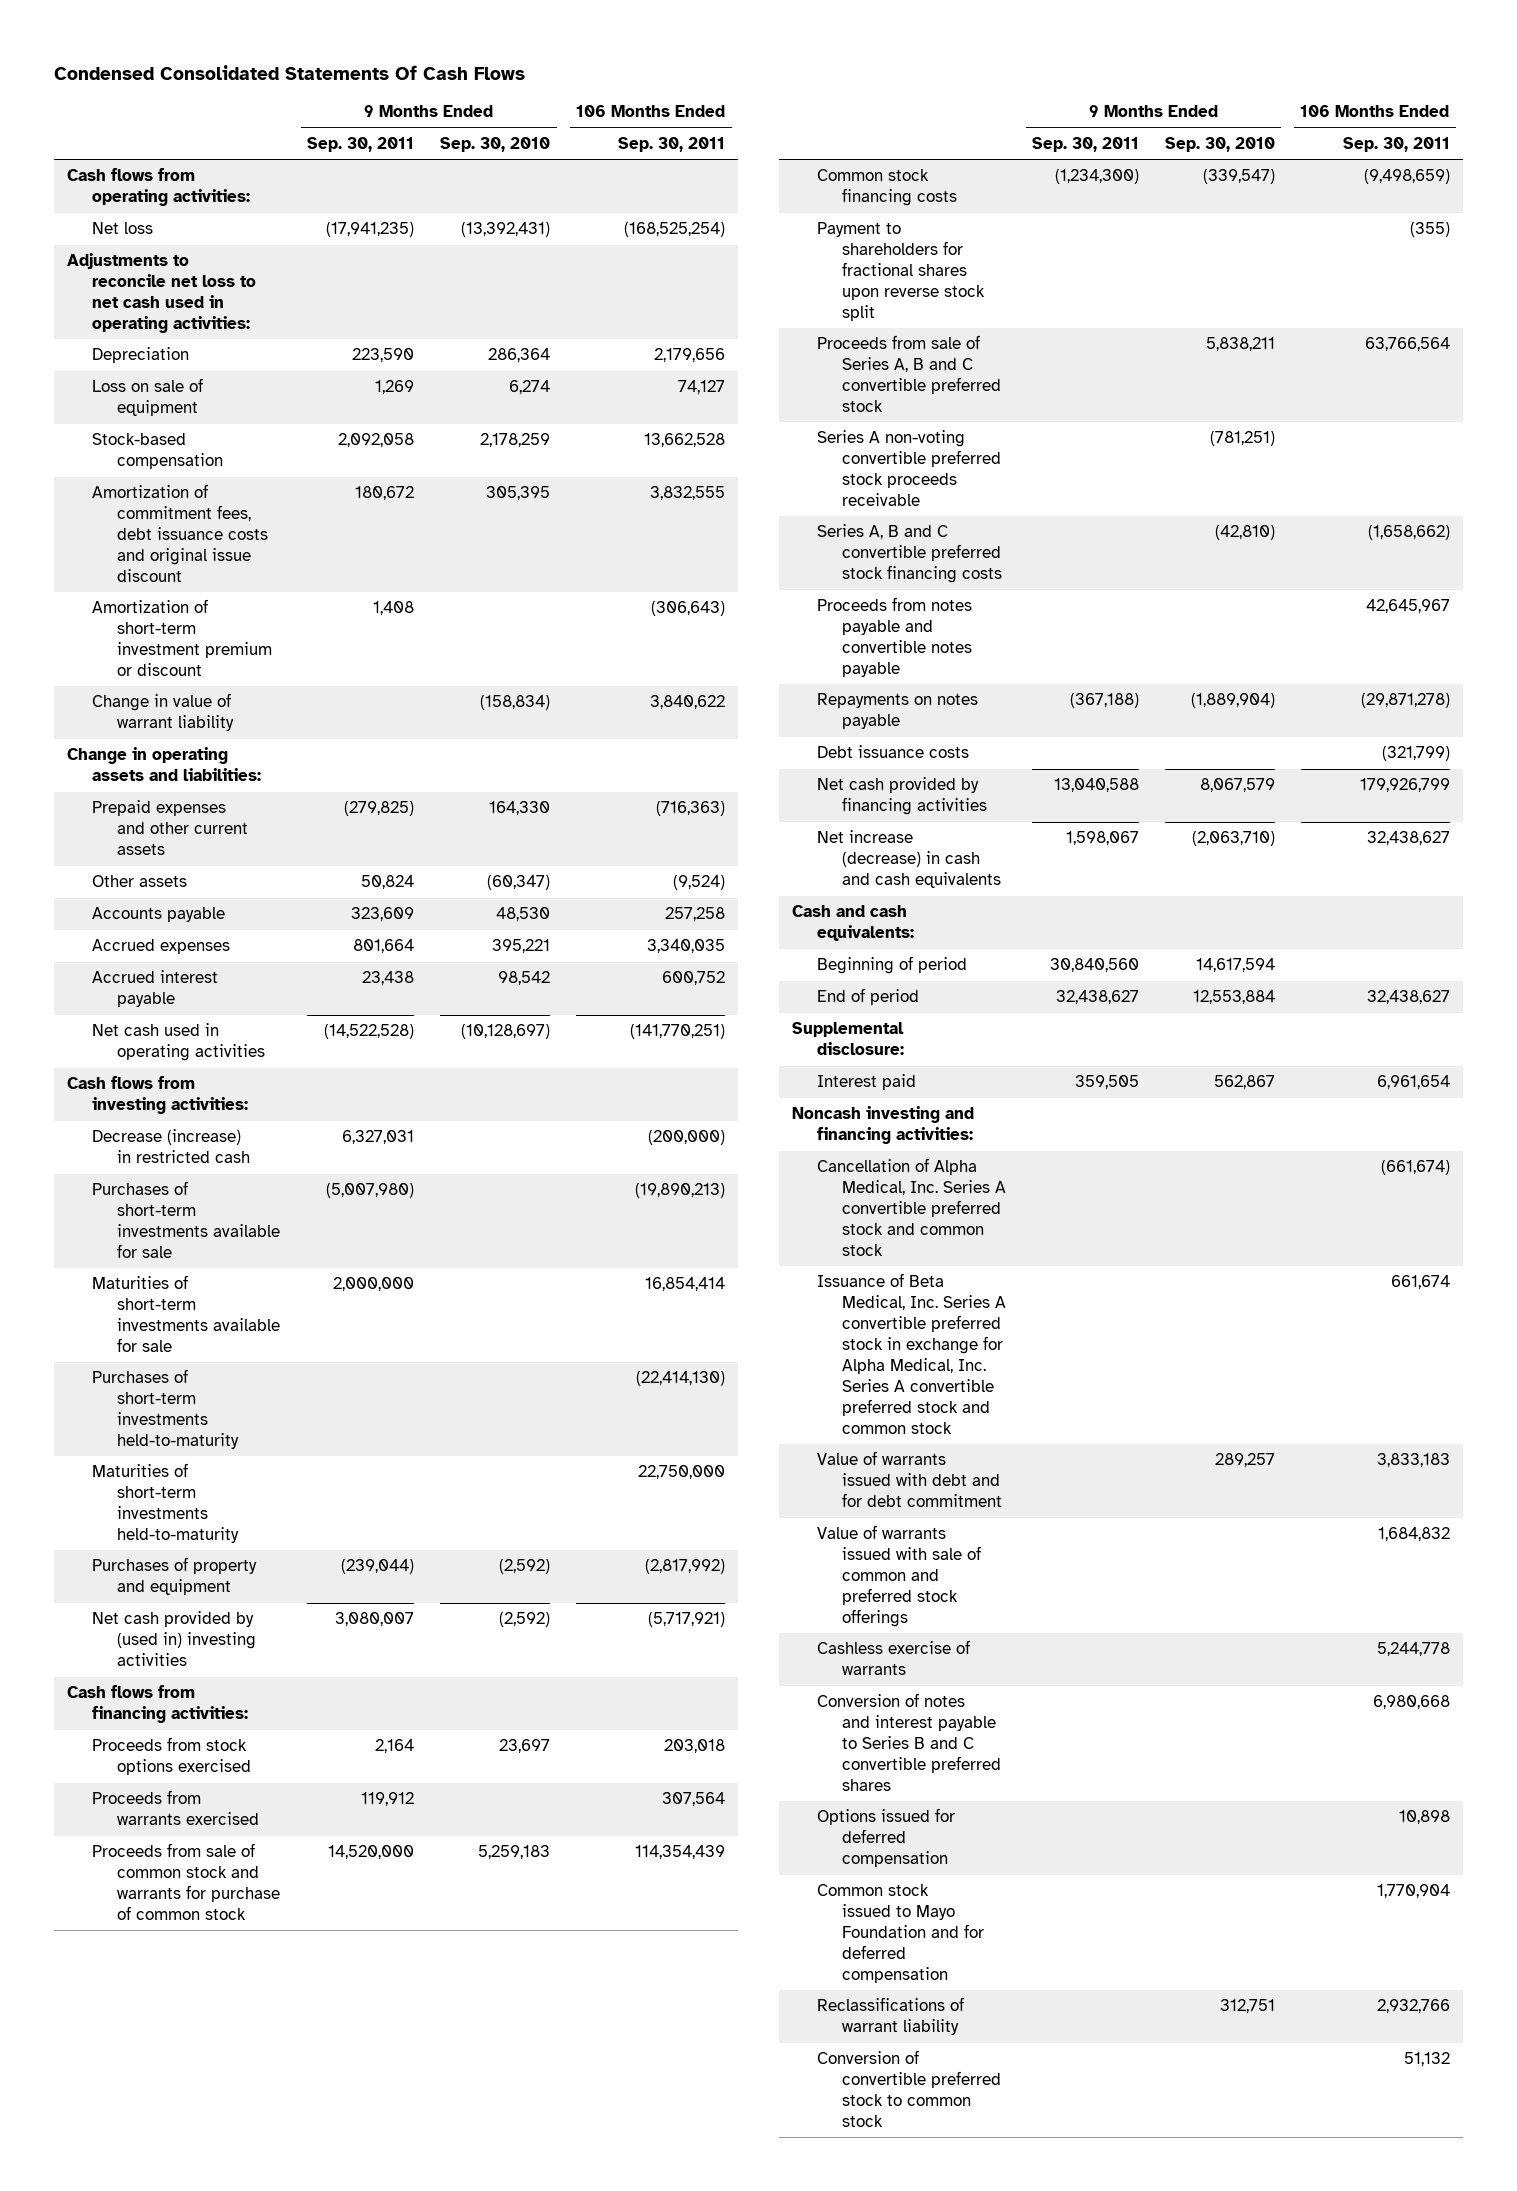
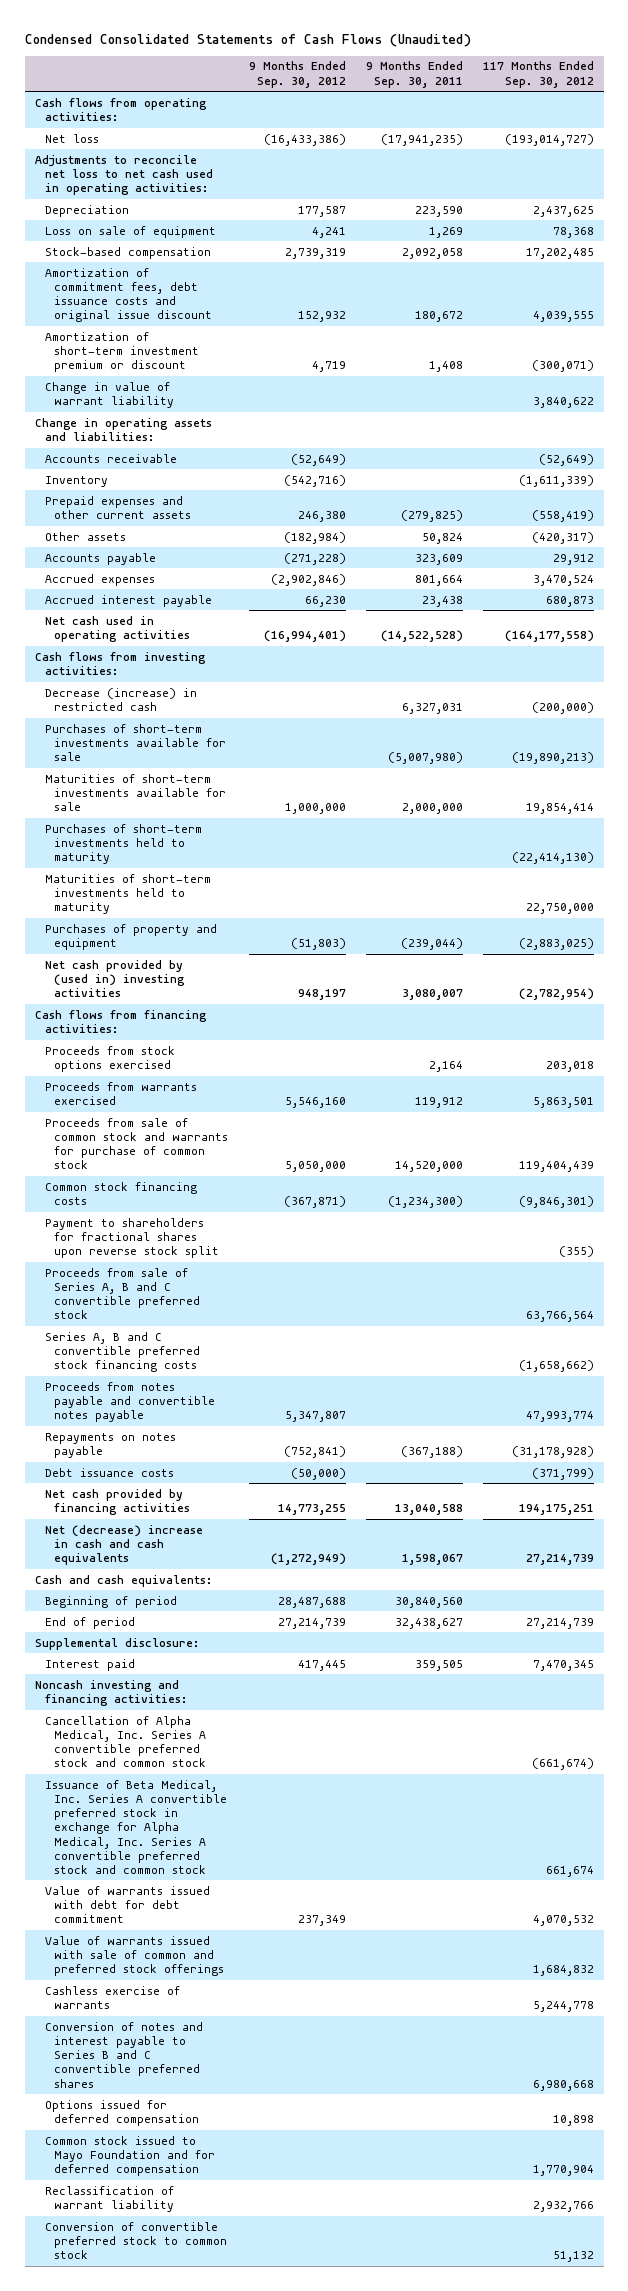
- Condensed Consolidated Statements Of Cash Flows
+ Condensed Consolidated Statements of Cash Flows (Unaudited)
- | 9 Months Ended Sep. 30, 2011 | 9 Months Ended Sep. 30, 2010 | 106 Months Ended Sep. 30, 2011
+ | 9 Months Ended Sep. 30, 2012 | 9 Months Ended Sep. 30, 2011 | 117 Months Ended Sep. 30, 2012
+ Accounts receivable | (52,649) | | (52,649)
+ Inventory | (542,716) | | (1,611,339)
- Purchases of short-term investments held-to-maturity | | | (22,414,130)
- Maturities of short-term investments held-to-maturity | | | 22,750,000
+ Purchases of short-term investments held to maturity | | | (22,414,130)
+ Maturities of short-term investments held to maturity | | | 22,750,000
- Series A non-voting convertible preferred stock proceeds receivable | | (781,251) |
- Net increase (decrease) in cash and cash equivalents | 1,598,067 | (2,063,710) | 32,438,627
+ Net (decrease) increase in cash and cash equivalents | (1,272,949) | 1,598,067 | 27,214,739
- Value of warrants issued with debt and for debt commitment | | 289,257 | 3,833,183
+ Value of warrants issued with debt for debt commitment | 237,349 | | 4,070,532
- Reclassifications of warrant liability | | 312,751 | 2,932,766
+ Reclassification of warrant liability | | | 2,932,766

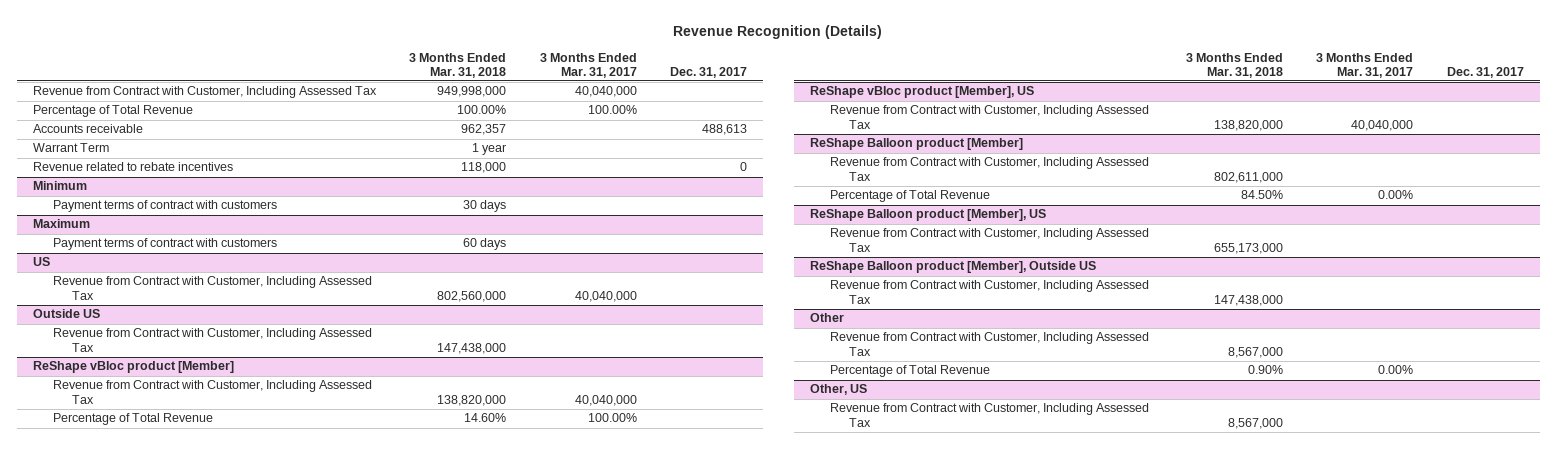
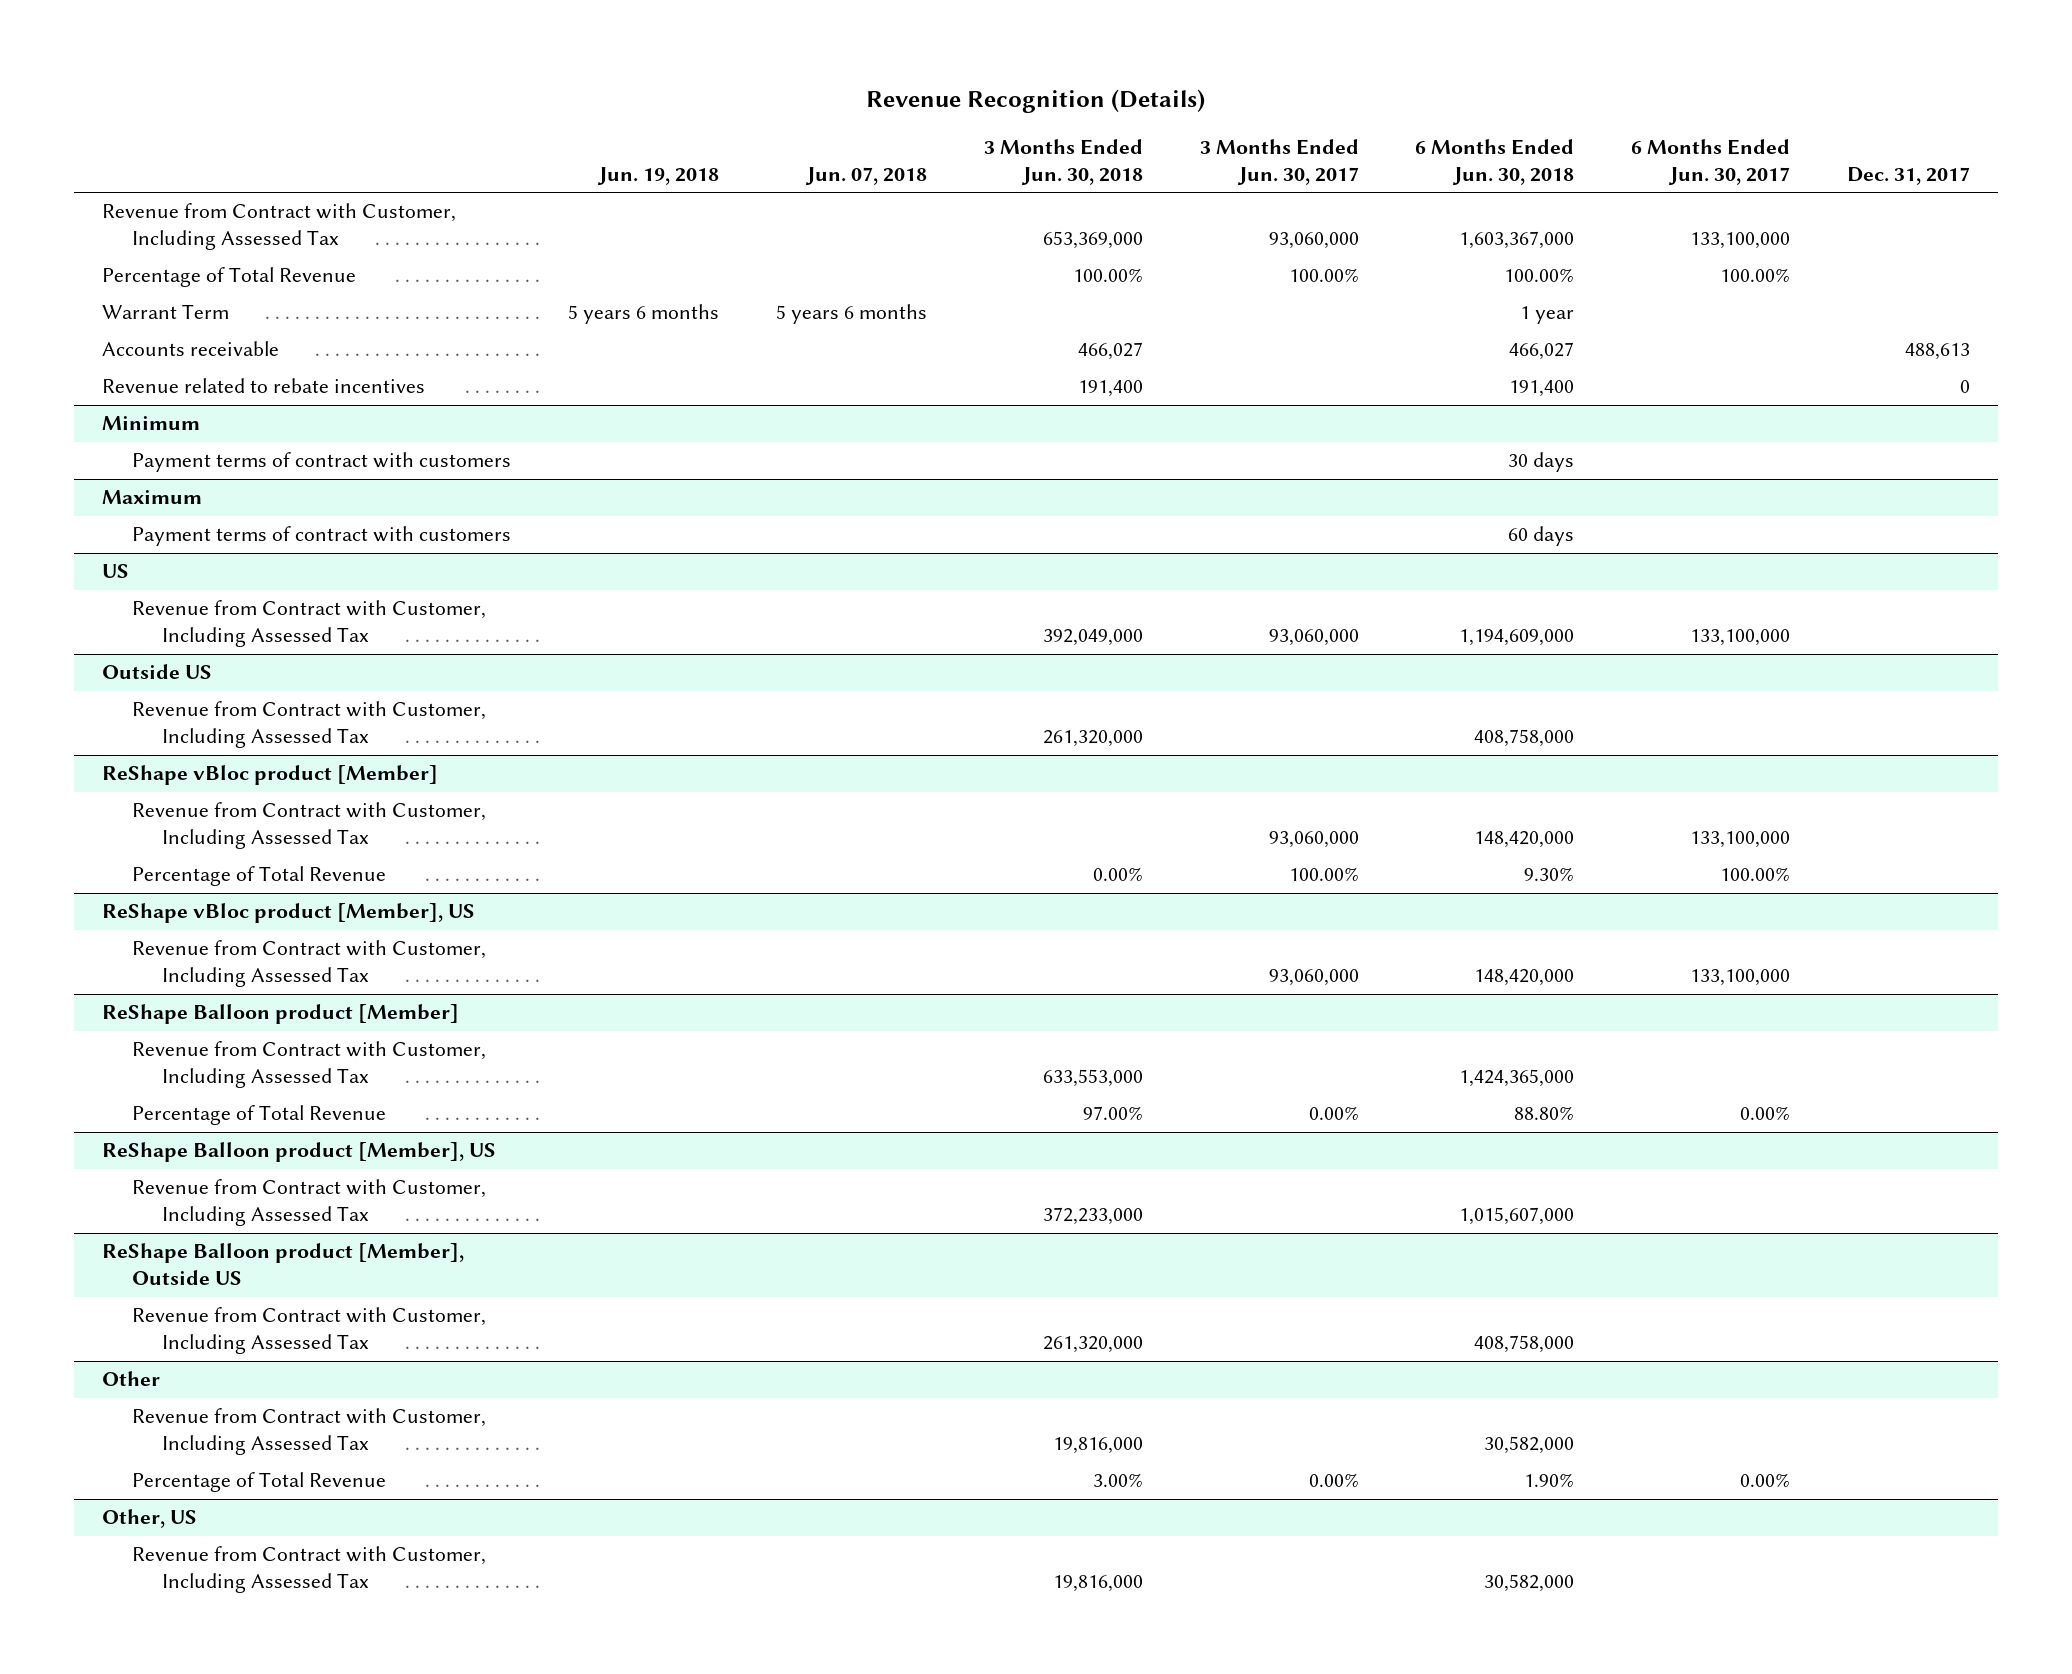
- | 3 Months Ended Mar. 31, 2018 | 3 Months Ended Mar. 31, 2017 | Dec. 31, 2017
+ | Jun. 19, 2018 | Jun. 07, 2018 | 3 Months Ended Jun. 30, 2018 | 3 Months Ended Jun. 30, 2017 | 6 Months Ended Jun. 30, 2018 | 6 Months Ended Jun. 30, 2017 | Dec. 31, 2017
moved down: Accounts receivable | | | 466,027 | | 466,027 | | 488,613

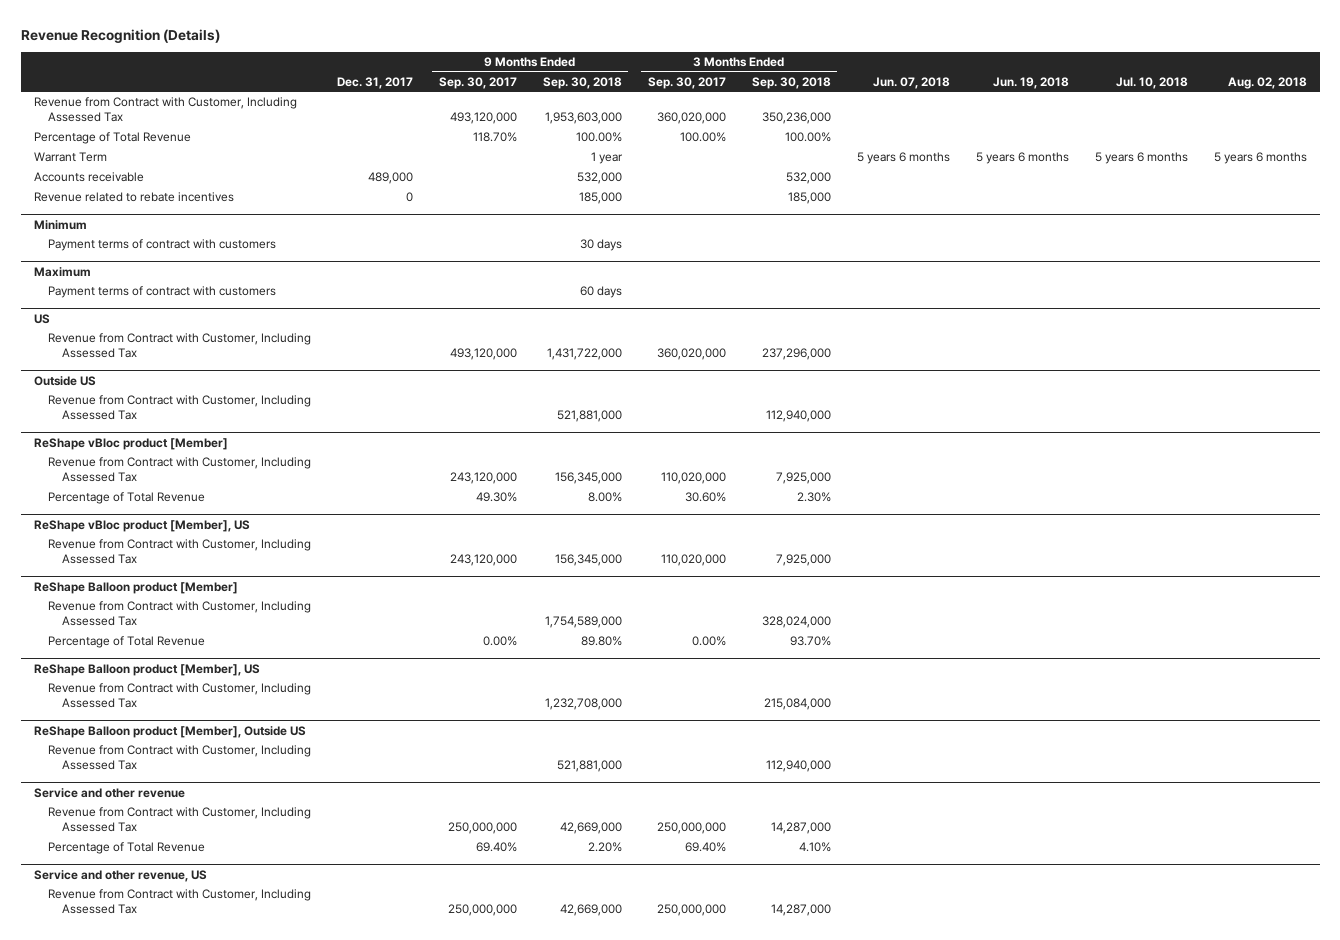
- | Jun. 19, 2018 | Jun. 07, 2018 | 3 Months Ended Jun. 30, 2018 | 3 Months Ended Jun. 30, 2017 | 6 Months Ended Jun. 30, 2018 | 6 Months Ended Jun. 30, 2017 | Dec. 31, 2017
+ | Dec. 31, 2017 | 9 Months Ended Sep. 30, 2017 | 9 Months Ended Sep. 30, 2018 | 3 Months Ended Sep. 30, 2017 | 3 Months Ended Sep. 30, 2018 | Jun. 07, 2018 | Jun. 19, 2018 | Jul. 10, 2018 | Aug. 02, 2018
- Accounts receivable | | | 466,027 | | 466,027 | | 488,613
+ Accounts receivable | 489,000 | | 532,000 | | 532,000 | | | |
- Other
+ Service and other revenue
- Other, US
+ Service and other revenue, US

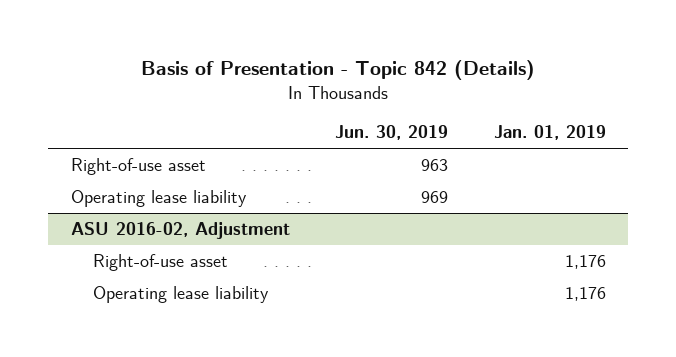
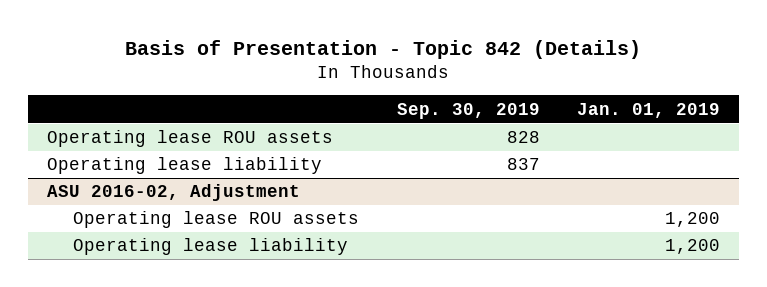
- | Jun. 30, 2019 | Jan. 01, 2019
+ | Sep. 30, 2019 | Jan. 01, 2019
- Right-of-use asset | 963 |
+ Operating lease ROU assets | 828 |
@ ASU 2016-02, Adjustment
- Right-of-use asset | | 1,176
- Operating lease liability | | 1,176
+ Operating lease ROU assets | | 1,200
+ Operating lease liability | | 1,200

